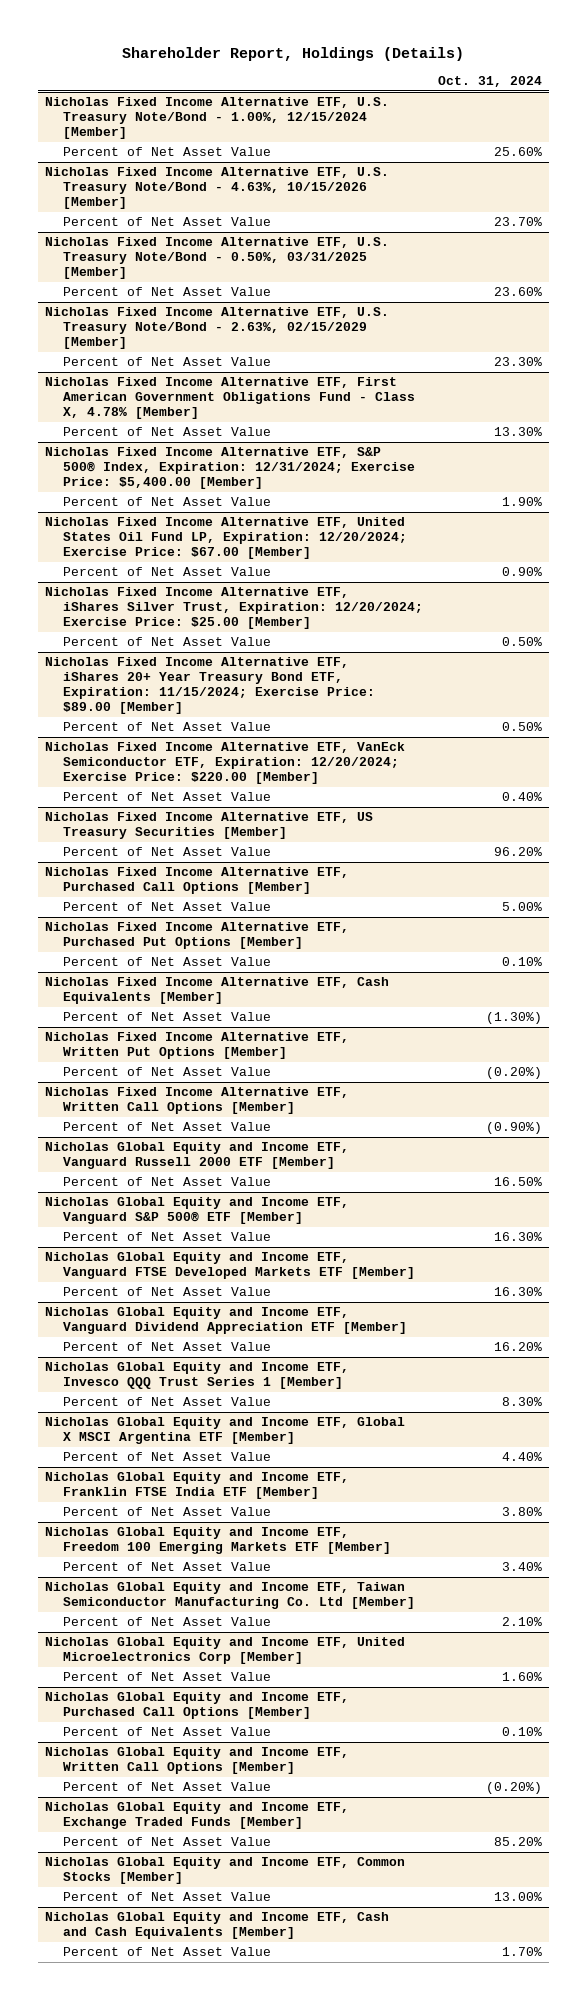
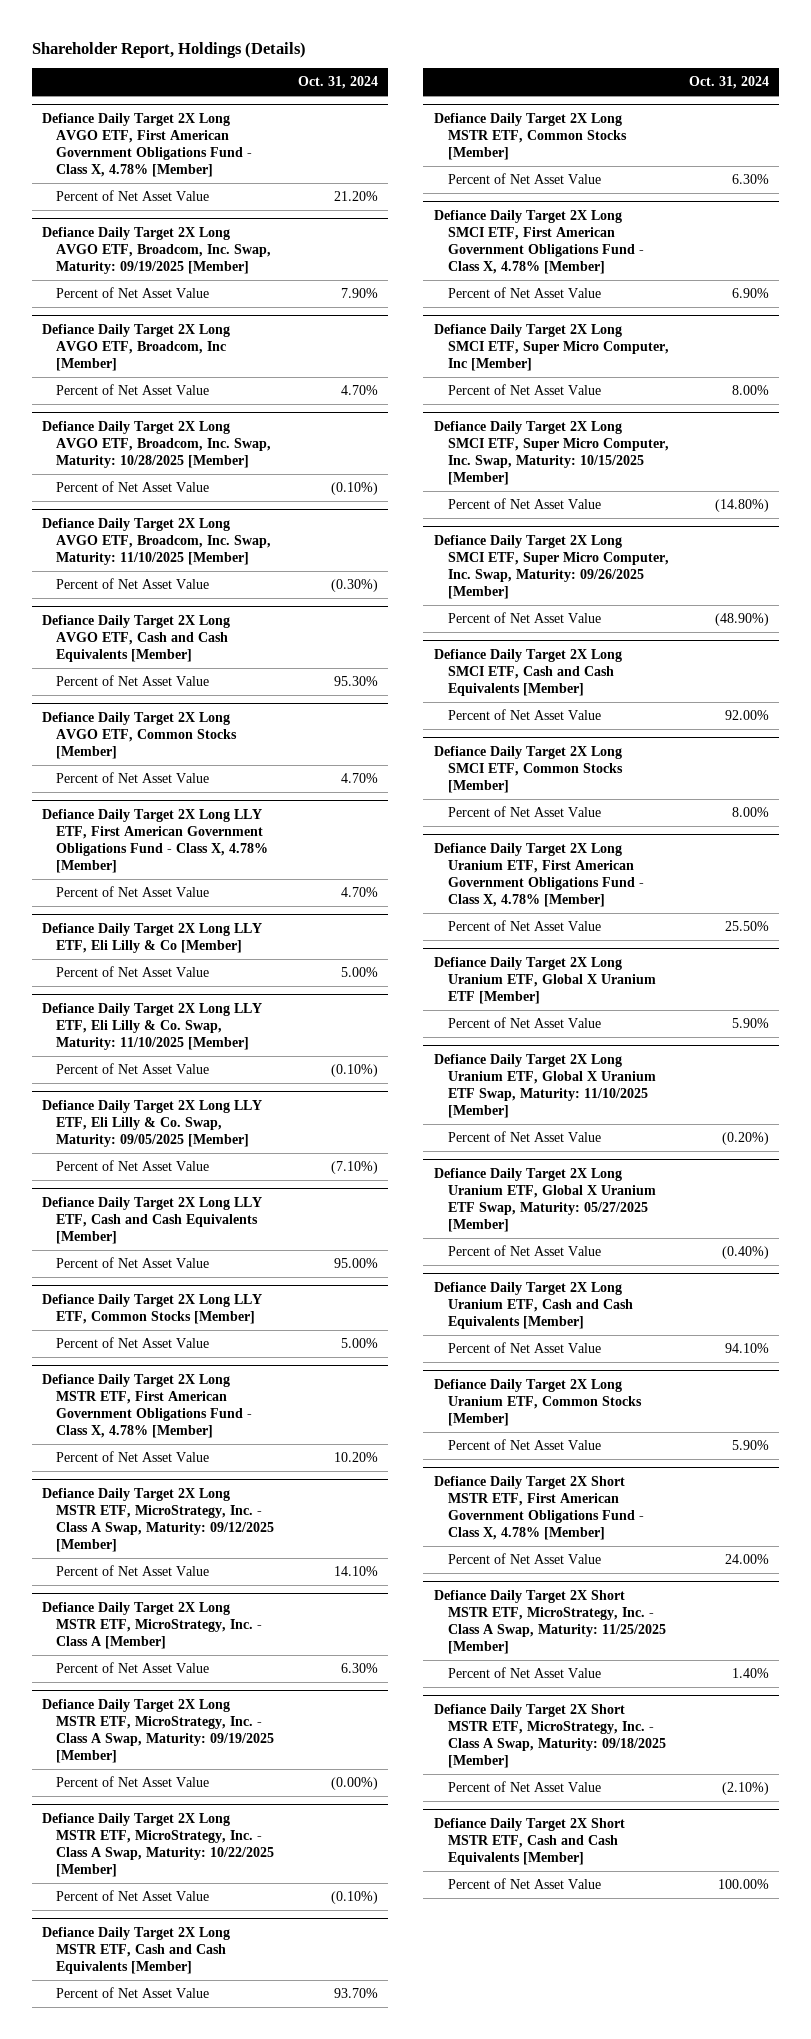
- Nicholas Fixed Income Alternative ETF, U.S. Treasury Note/Bond - 1.00%, 12/15/2024 [Member]
- Percent of Net Asset Value | 25.60%
- Nicholas Fixed Income Alternative ETF, U.S. Treasury Note/Bond - 4.63%, 10/15/2026 [Member]
- Percent of Net Asset Value | 23.70%
- Nicholas Fixed Income Alternative ETF, U.S. Treasury Note/Bond - 0.50%, 03/31/2025 [Member]
- Percent of Net Asset Value | 23.60%
- Nicholas Fixed Income Alternative ETF, U.S. Treasury Note/Bond - 2.63%, 02/15/2029 [Member]
- Percent of Net Asset Value | 23.30%
- Nicholas Fixed Income Alternative ETF, First American Government Obligations Fund - Class X, 4.78% [Member]
- Percent of Net Asset Value | 13.30%
- Nicholas Fixed Income Alternative ETF, S&P 500® Index, Expiration: 12/31/2024; Exercise Price: $5,400.00 [Member]
- Percent of Net Asset Value | 1.90%
- Nicholas Fixed Income Alternative ETF, United States Oil Fund LP, Expiration: 12/20/2024; Exercise Price: $67.00 [Member]
- Percent of Net Asset Value | 0.90%
- Nicholas Fixed Income Alternative ETF, iShares Silver Trust, Expiration: 12/20/2024; Exercise Price: $25.00 [Member]
- Percent of Net Asset Value | 0.50%
- Nicholas Fixed Income Alternative ETF, iShares 20+ Year Treasury Bond ETF, Expiration: 11/15/2024; Exercise Price: $89.00 [Member]
- Percent of Net Asset Value | 0.50%
- Nicholas Fixed Income Alternative ETF, VanEck Semiconductor ETF, Expiration: 12/20/2024; Exercise Price: $220.00 [Member]
- Percent of Net Asset Value | 0.40%
- Nicholas Fixed Income Alternative ETF, US Treasury Securities [Member]
- Percent of Net Asset Value | 96.20%
- Nicholas Fixed Income Alternative ETF, Purchased Call Options [Member]
+ Defiance Daily Target 2X Long AVGO ETF, First American Government Obligations Fund - Class X, 4.78% [Member]
+ Percent of Net Asset Value | 21.20%
+ Defiance Daily Target 2X Long AVGO ETF, Broadcom, Inc. Swap, Maturity: 09/19/2025 [Member]
+ Percent of Net Asset Value | 7.90%
+ Defiance Daily Target 2X Long AVGO ETF, Broadcom, Inc [Member]
+ Percent of Net Asset Value | 4.70%
+ Defiance Daily Target 2X Long AVGO ETF, Broadcom, Inc. Swap, Maturity: 10/28/2025 [Member]
+ Percent of Net Asset Value | (0.10%)
+ Defiance Daily Target 2X Long AVGO ETF, Broadcom, Inc. Swap, Maturity: 11/10/2025 [Member]
+ Percent of Net Asset Value | (0.30%)
+ Defiance Daily Target 2X Long AVGO ETF, Cash and Cash Equivalents [Member]
+ Percent of Net Asset Value | 95.30%
+ Defiance Daily Target 2X Long AVGO ETF, Common Stocks [Member]
+ Percent of Net Asset Value | 4.70%
+ Defiance Daily Target 2X Long LLY ETF, First American Government Obligations Fund - Class X, 4.78% [Member]
+ Percent of Net Asset Value | 4.70%
+ Defiance Daily Target 2X Long LLY ETF, Eli Lilly & Co [Member]
- Nicholas Fixed Income Alternative ETF, Purchased Put Options [Member]
- Percent of Net Asset Value | 0.10%
- Nicholas Fixed Income Alternative ETF, Cash Equivalents [Member]
- Percent of Net Asset Value | (1.30%)
- Nicholas Fixed Income Alternative ETF, Written Put Options [Member]
- Percent of Net Asset Value | (0.20%)
- Nicholas Fixed Income Alternative ETF, Written Call Options [Member]
- Percent of Net Asset Value | (0.90%)
- Nicholas Global Equity and Income ETF, Vanguard Russell 2000 ETF [Member]
- Percent of Net Asset Value | 16.50%
- Nicholas Global Equity and Income ETF, Vanguard S&P 500® ETF [Member]
- Percent of Net Asset Value | 16.30%
- Nicholas Global Equity and Income ETF, Vanguard FTSE Developed Markets ETF [Member]
- Percent of Net Asset Value | 16.30%
- Nicholas Global Equity and Income ETF, Vanguard Dividend Appreciation ETF [Member]
- Percent of Net Asset Value | 16.20%
- Nicholas Global Equity and Income ETF, Invesco QQQ Trust Series 1 [Member]
- Percent of Net Asset Value | 8.30%
- Nicholas Global Equity and Income ETF, Global X MSCI Argentina ETF [Member]
- Percent of Net Asset Value | 4.40%
- Nicholas Global Equity and Income ETF, Franklin FTSE India ETF [Member]
- Percent of Net Asset Value | 3.80%
- Nicholas Global Equity and Income ETF, Freedom 100 Emerging Markets ETF [Member]
- Percent of Net Asset Value | 3.40%
- Nicholas Global Equity and Income ETF, Taiwan Semiconductor Manufacturing Co. Ltd [Member]
- Percent of Net Asset Value | 2.10%
- Nicholas Global Equity and Income ETF, United Microelectronics Corp [Member]
- Percent of Net Asset Value | 1.60%
- Nicholas Global Equity and Income ETF, Purchased Call Options [Member]
- Percent of Net Asset Value | 0.10%
- Nicholas Global Equity and Income ETF, Written Call Options [Member]
+ Defiance Daily Target 2X Long LLY ETF, Eli Lilly & Co. Swap, Maturity: 11/10/2025 [Member]
+ Percent of Net Asset Value | (0.10%)
+ Defiance Daily Target 2X Long LLY ETF, Eli Lilly & Co. Swap, Maturity: 09/05/2025 [Member]
+ Percent of Net Asset Value | (7.10%)
+ Defiance Daily Target 2X Long LLY ETF, Cash and Cash Equivalents [Member]
+ Percent of Net Asset Value | 95.00%
+ Defiance Daily Target 2X Long LLY ETF, Common Stocks [Member]
+ Percent of Net Asset Value | 5.00%
+ Defiance Daily Target 2X Long MSTR ETF, First American Government Obligations Fund - Class X, 4.78% [Member]
+ Percent of Net Asset Value | 10.20%
+ Defiance Daily Target 2X Long MSTR ETF, MicroStrategy, Inc. - Class A Swap, Maturity: 09/12/2025 [Member]
+ Percent of Net Asset Value | 14.10%
+ Defiance Daily Target 2X Long MSTR ETF, MicroStrategy, Inc. - Class A [Member]
+ Percent of Net Asset Value | 6.30%
+ Defiance Daily Target 2X Long MSTR ETF, MicroStrategy, Inc. - Class A Swap, Maturity: 09/19/2025 [Member]
+ Percent of Net Asset Value | (0.00%)
+ Defiance Daily Target 2X Long MSTR ETF, MicroStrategy, Inc. - Class A Swap, Maturity: 10/22/2025 [Member]
+ Percent of Net Asset Value | (0.10%)
+ Defiance Daily Target 2X Long MSTR ETF, Cash and Cash Equivalents [Member]
+ Percent of Net Asset Value | 93.70%
+ Defiance Daily Target 2X Long MSTR ETF, Common Stocks [Member]
+ Percent of Net Asset Value | 6.30%
+ Defiance Daily Target 2X Long SMCI ETF, First American Government Obligations Fund - Class X, 4.78% [Member]
+ Percent of Net Asset Value | 6.90%
+ Defiance Daily Target 2X Long SMCI ETF, Super Micro Computer, Inc [Member]
+ Percent of Net Asset Value | 8.00%
+ Defiance Daily Target 2X Long SMCI ETF, Super Micro Computer, Inc. Swap, Maturity: 10/15/2025 [Member]
+ Percent of Net Asset Value | (14.80%)
+ Defiance Daily Target 2X Long SMCI ETF, Super Micro Computer, Inc. Swap, Maturity: 09/26/2025 [Member]
+ Percent of Net Asset Value | (48.90%)
+ Defiance Daily Target 2X Long SMCI ETF, Cash and Cash Equivalents [Member]
+ Percent of Net Asset Value | 92.00%
+ Defiance Daily Target 2X Long SMCI ETF, Common Stocks [Member]
+ Percent of Net Asset Value | 8.00%
+ Defiance Daily Target 2X Long Uranium ETF, First American Government Obligations Fund - Class X, 4.78% [Member]
+ Percent of Net Asset Value | 25.50%
+ Defiance Daily Target 2X Long Uranium ETF, Global X Uranium ETF [Member]
+ Percent of Net Asset Value | 5.90%
+ Defiance Daily Target 2X Long Uranium ETF, Global X Uranium ETF Swap, Maturity: 11/10/2025 [Member]
- Nicholas Global Equity and Income ETF, Exchange Traded Funds [Member]
- Percent of Net Asset Value | 85.20%
- Nicholas Global Equity and Income ETF, Common Stocks [Member]
- Percent of Net Asset Value | 13.00%
- Nicholas Global Equity and Income ETF, Cash and Cash Equivalents [Member]
- Percent of Net Asset Value | 1.70%
+ Defiance Daily Target 2X Long Uranium ETF, Global X Uranium ETF Swap, Maturity: 05/27/2025 [Member]
+ Percent of Net Asset Value | (0.40%)
+ Defiance Daily Target 2X Long Uranium ETF, Cash and Cash Equivalents [Member]
+ Percent of Net Asset Value | 94.10%
+ Defiance Daily Target 2X Long Uranium ETF, Common Stocks [Member]
+ Percent of Net Asset Value | 5.90%
+ Defiance Daily Target 2X Short MSTR ETF, First American Government Obligations Fund - Class X, 4.78% [Member]
+ Percent of Net Asset Value | 24.00%
+ Defiance Daily Target 2X Short MSTR ETF, MicroStrategy, Inc. - Class A Swap, Maturity: 11/25/2025 [Member]
+ Percent of Net Asset Value | 1.40%
+ Defiance Daily Target 2X Short MSTR ETF, MicroStrategy, Inc. - Class A Swap, Maturity: 09/18/2025 [Member]
+ Percent of Net Asset Value | (2.10%)
+ Defiance Daily Target 2X Short MSTR ETF, Cash and Cash Equivalents [Member]
+ Percent of Net Asset Value | 100.00%

